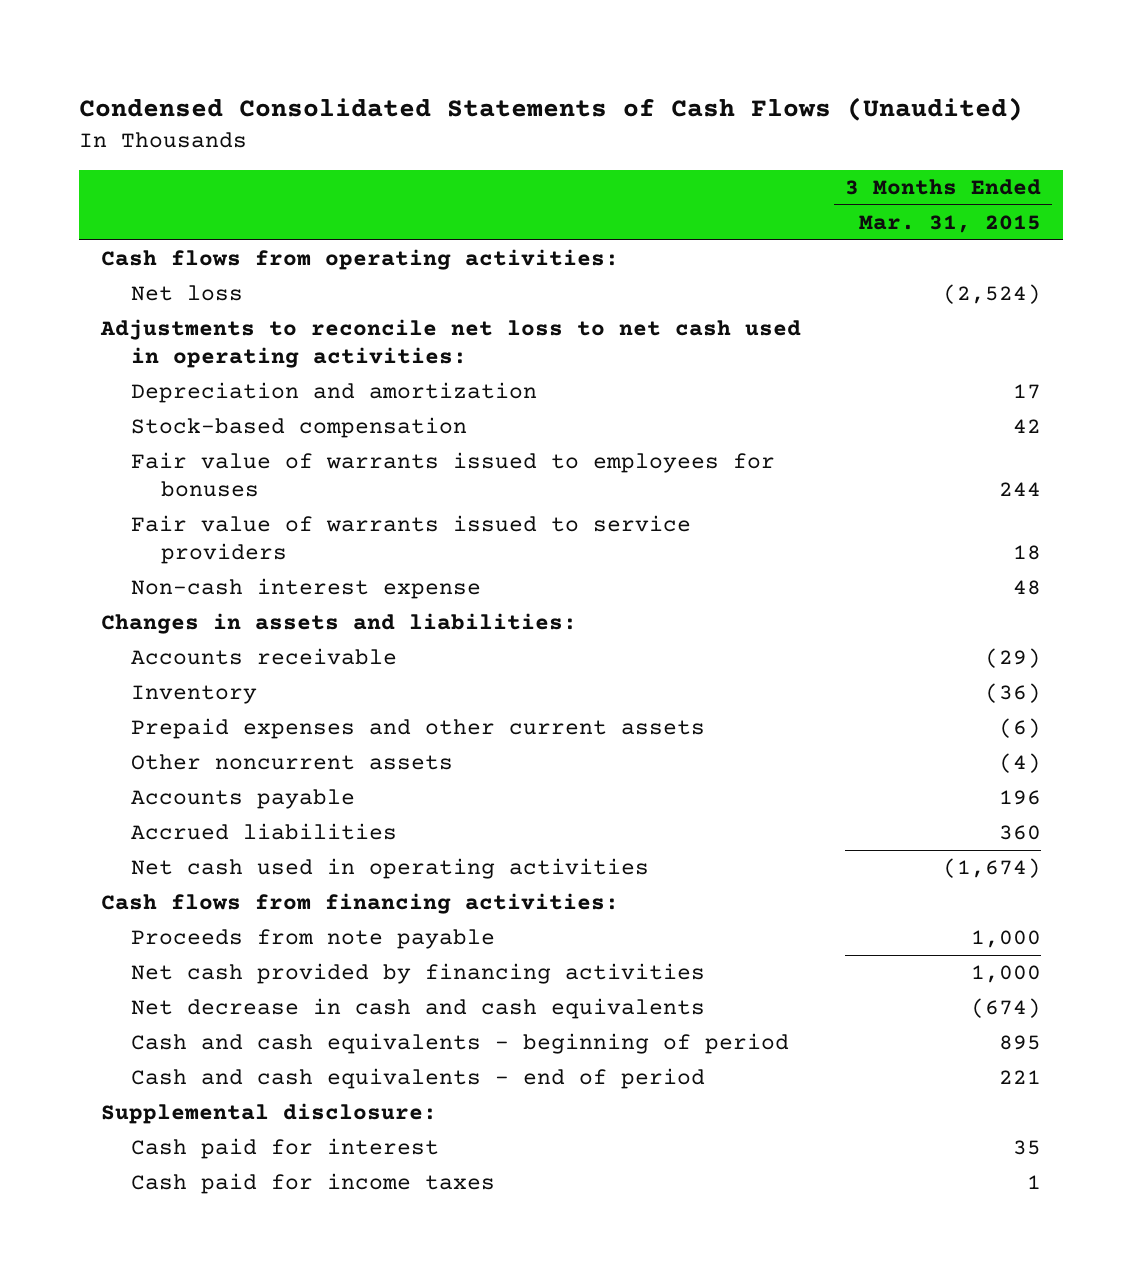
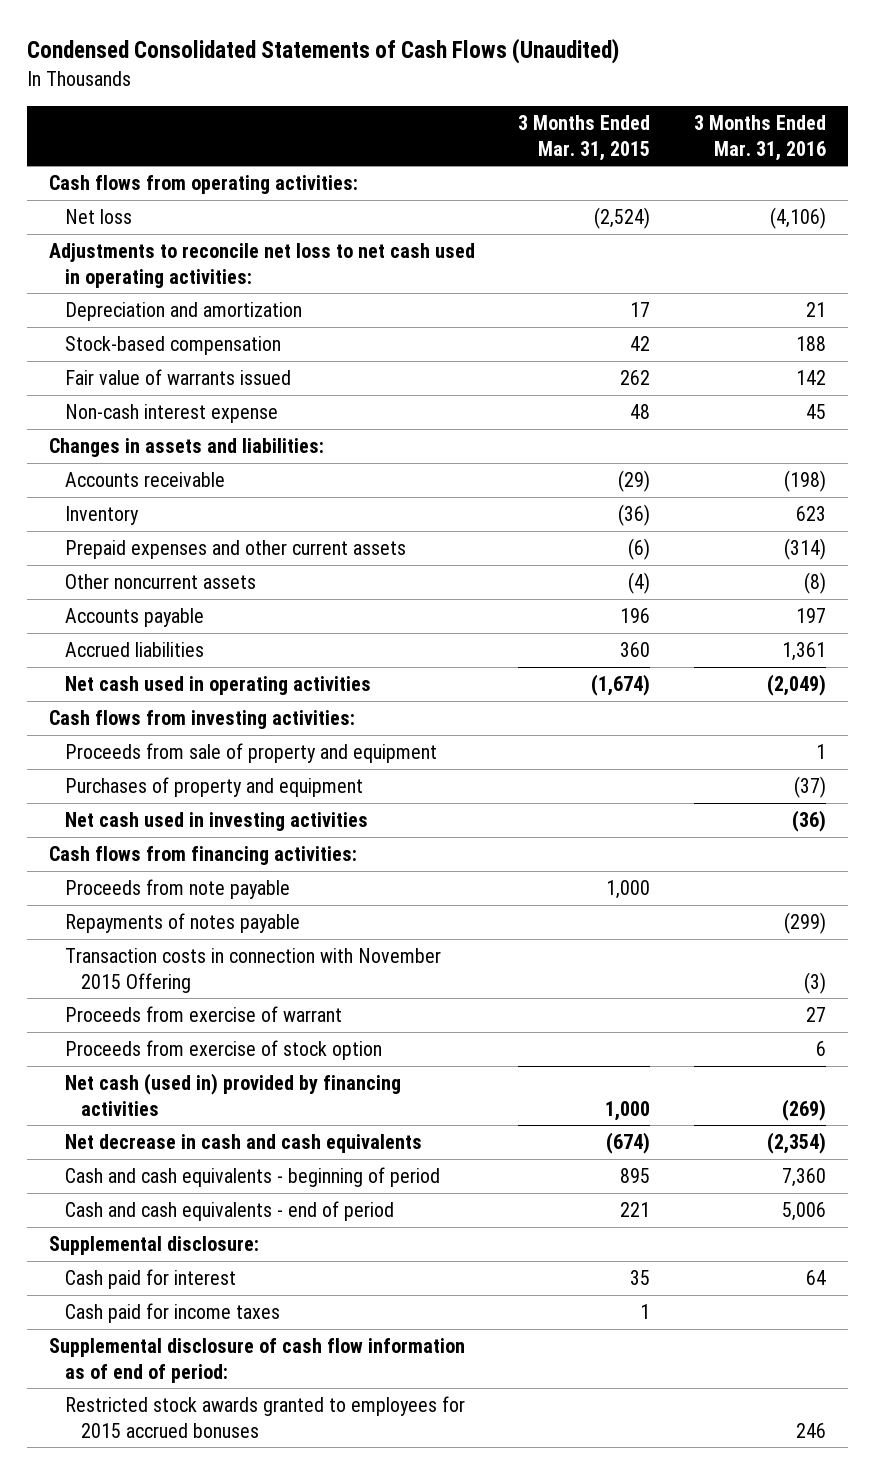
- | 3 Months Ended Mar. 31, 2015
+ | 3 Months Ended Mar. 31, 2015 | 3 Months Ended Mar. 31, 2016
- Fair value of warrants issued to employees for bonuses | 244
- Fair value of warrants issued to service providers | 18
+ Fair value of warrants issued | 262 | 142
+ Cash flows from investing activities:
+ Proceeds from sale of property and equipment | | 1
+ Purchases of property and equipment | | (37)
+ Net cash used in investing activities | | (36)
- Net cash provided by financing activities | 1,000
+ Repayments of notes payable | | (299)
+ Transaction costs in connection with November 2015 Offering | | (3)
+ Proceeds from exercise of warrant | | 27
+ Proceeds from exercise of stock option | | 6
+ Net cash (used in) provided by financing activities | 1,000 | (269)
+ Supplemental disclosure of cash flow information as of end of period:
+ Restricted stock awards granted to employees for 2015 accrued bonuses | | 246

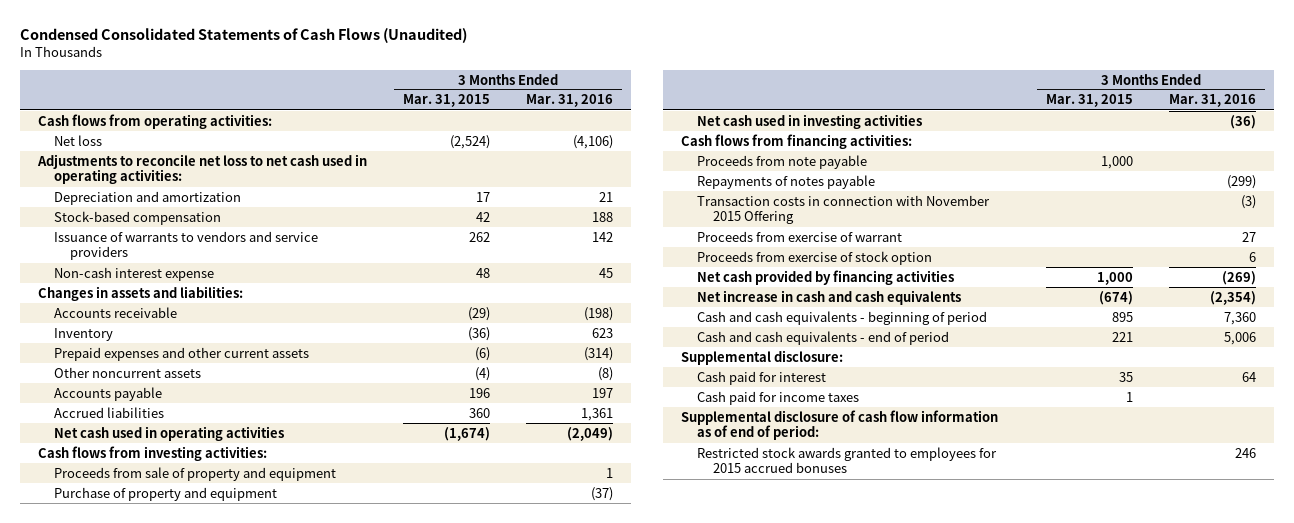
- Fair value of warrants issued | 262 | 142
+ Issuance of warrants to vendors and service providers | 262 | 142
- Purchases of property and equipment | | (37)
+ Purchase of property and equipment | | (37)
- Net cash (used in) provided by financing activities | 1,000 | (269)
- Net decrease in cash and cash equivalents | (674) | (2,354)
+ Net cash provided by financing activities | 1,000 | (269)
+ Net increase in cash and cash equivalents | (674) | (2,354)

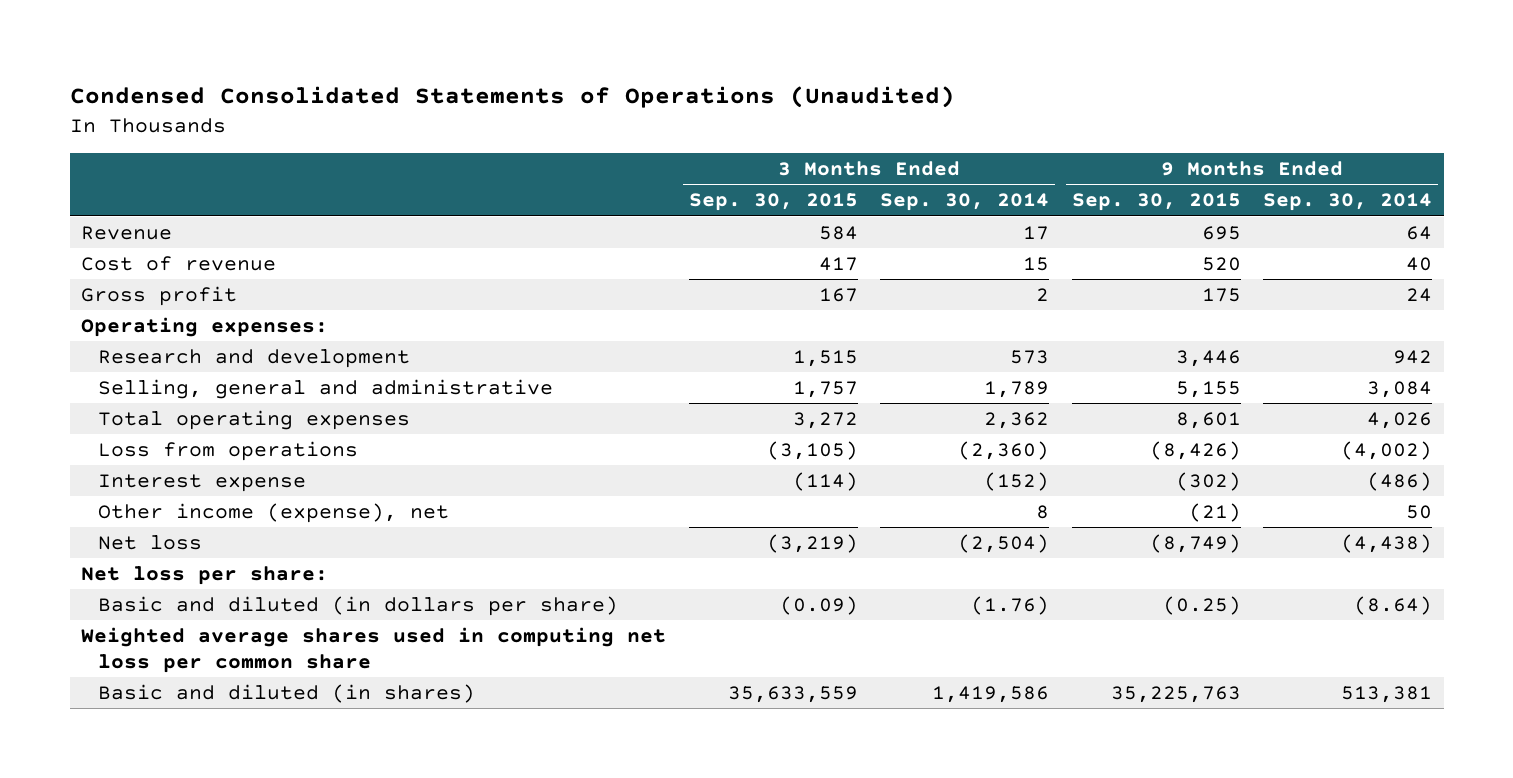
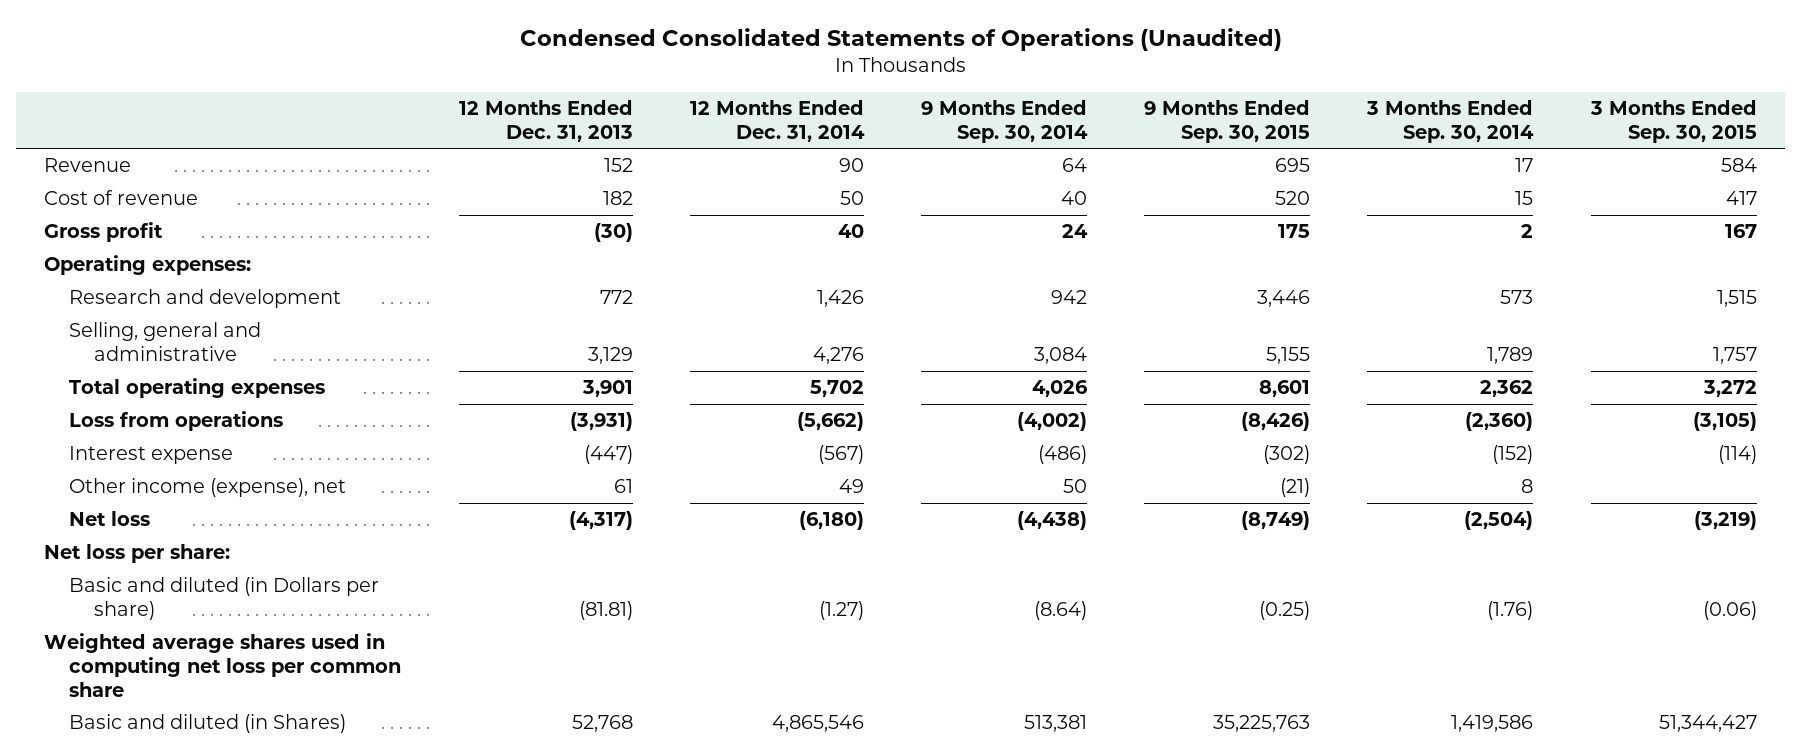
- | 3 Months Ended Sep. 30, 2015 | 3 Months Ended Sep. 30, 2014 | 9 Months Ended Sep. 30, 2015 | 9 Months Ended Sep. 30, 2014
+ | 12 Months Ended Dec. 31, 2013 | 12 Months Ended Dec. 31, 2014 | 9 Months Ended Sep. 30, 2014 | 9 Months Ended Sep. 30, 2015 | 3 Months Ended Sep. 30, 2014 | 3 Months Ended Sep. 30, 2015
- Basic and diluted (in dollars per share) | (0.09) | (1.76) | (0.25) | (8.64)
+ Basic and diluted (in Dollars per share) | (81.81) | (1.27) | (8.64) | (0.25) | (1.76) | (0.06)
- Basic and diluted (in shares) | 35,633,559 | 1,419,586 | 35,225,763 | 513,381
+ Basic and diluted (in Shares) | 52,768 | 4,865,546 | 513,381 | 35,225,763 | 1,419,586 | 51,344,427

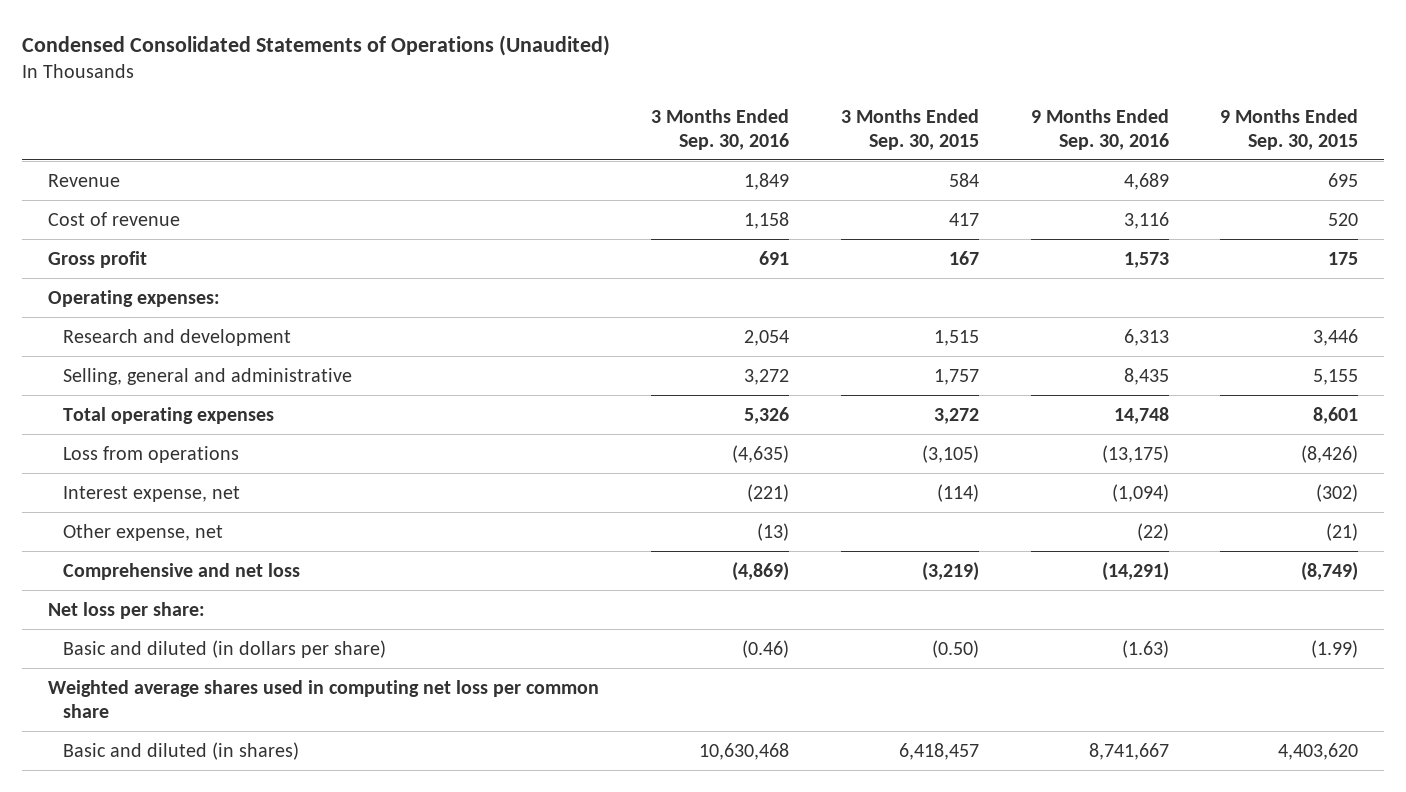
- | 12 Months Ended Dec. 31, 2013 | 12 Months Ended Dec. 31, 2014 | 9 Months Ended Sep. 30, 2014 | 9 Months Ended Sep. 30, 2015 | 3 Months Ended Sep. 30, 2014 | 3 Months Ended Sep. 30, 2015
+ | 3 Months Ended Sep. 30, 2016 | 3 Months Ended Sep. 30, 2015 | 9 Months Ended Sep. 30, 2016 | 9 Months Ended Sep. 30, 2015
- Interest expense | (447) | (567) | (486) | (302) | (152) | (114)
- Other income (expense), net | 61 | 49 | 50 | (21) | 8 |
- Net loss | (4,317) | (6,180) | (4,438) | (8,749) | (2,504) | (3,219)
+ Interest expense, net | (221) | (114) | (1,094) | (302)
+ Other expense, net | (13) | | (22) | (21)
+ Comprehensive and net loss | (4,869) | (3,219) | (14,291) | (8,749)
- Basic and diluted (in Dollars per share) | (81.81) | (1.27) | (8.64) | (0.25) | (1.76) | (0.06)
+ Basic and diluted (in dollars per share) | (0.46) | (0.50) | (1.63) | (1.99)
- Basic and diluted (in Shares) | 52,768 | 4,865,546 | 513,381 | 35,225,763 | 1,419,586 | 51,344,427
+ Basic and diluted (in shares) | 10,630,468 | 6,418,457 | 8,741,667 | 4,403,620

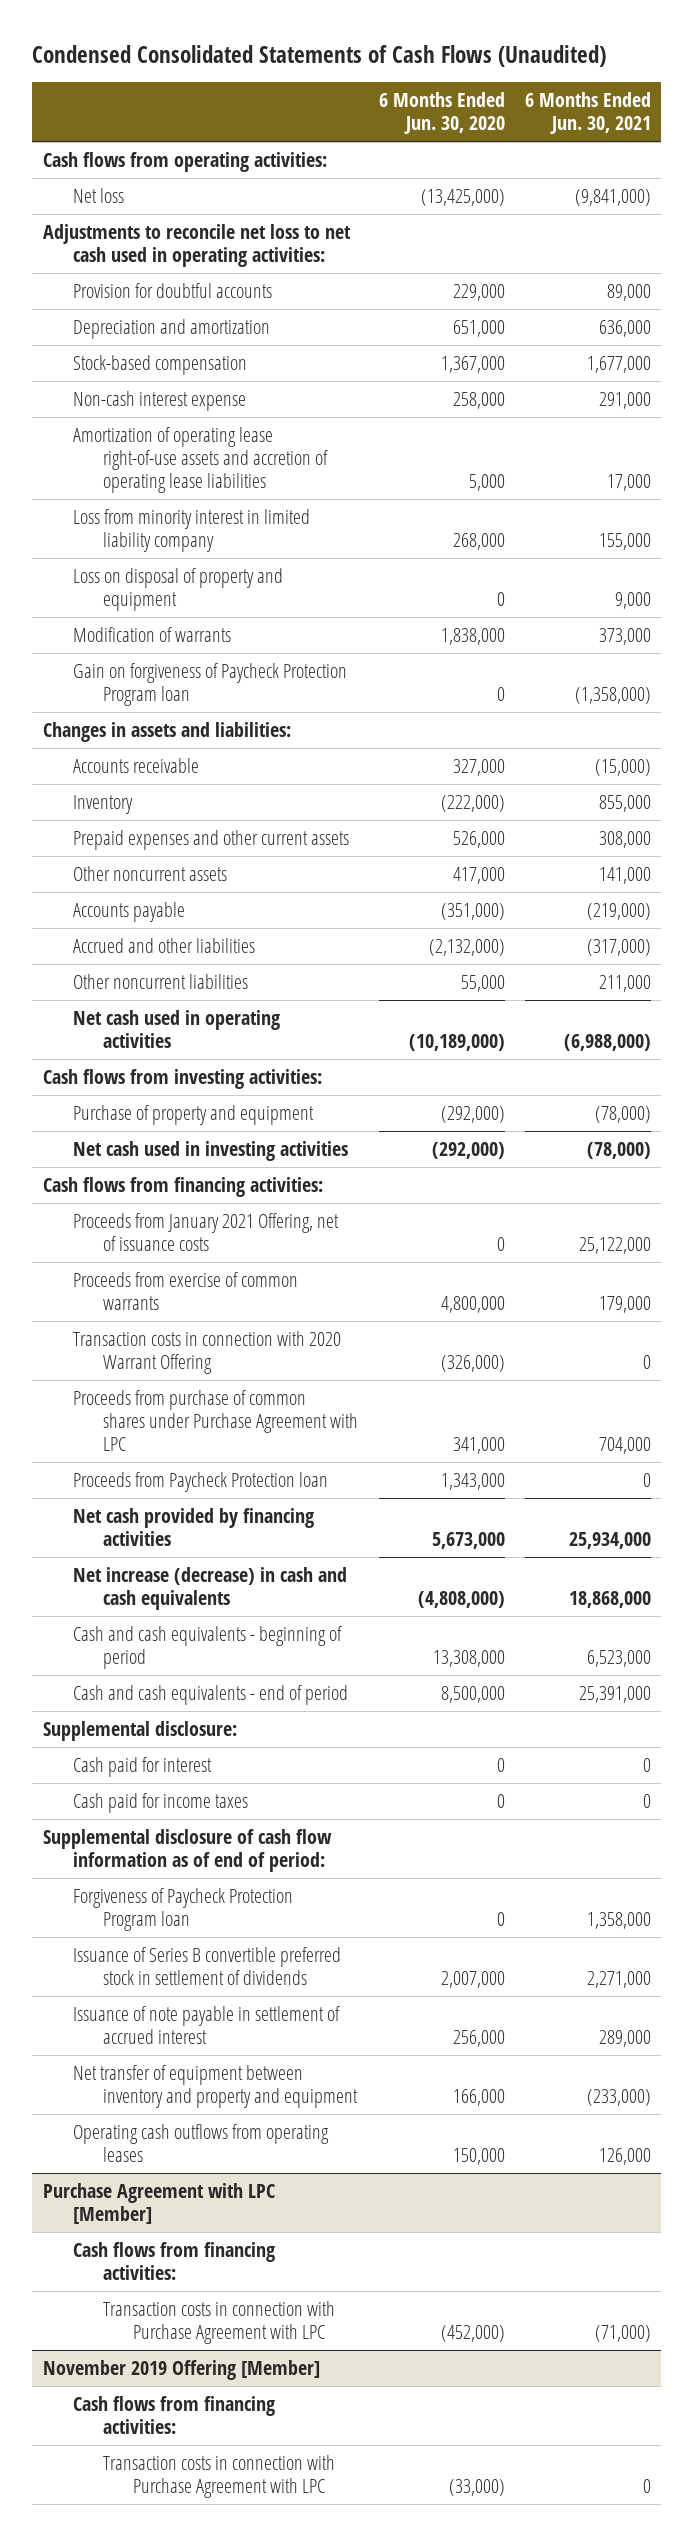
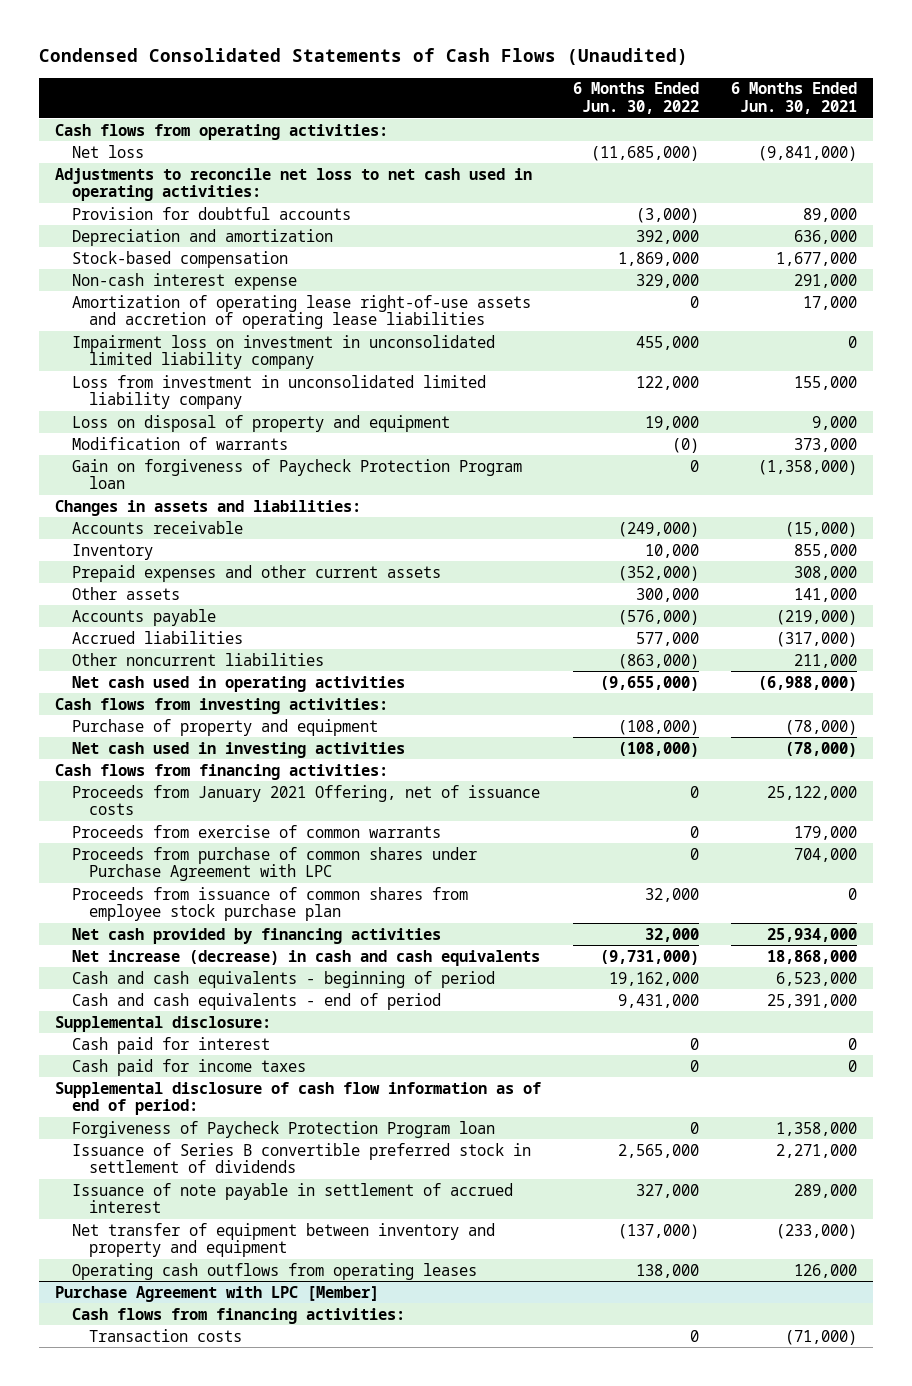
- | 6 Months Ended Jun. 30, 2020 | 6 Months Ended Jun. 30, 2021
+ | 6 Months Ended Jun. 30, 2022 | 6 Months Ended Jun. 30, 2021
- Loss from minority interest in limited liability company | 268,000 | 155,000
+ Impairment loss on investment in unconsolidated limited liability company | 455,000 | 0
+ Loss from investment in unconsolidated limited liability company | 122,000 | 155,000
- Other noncurrent assets | 417,000 | 141,000
+ Other assets | 300,000 | 141,000
- Accrued and other liabilities | (2,132,000) | (317,000)
+ Accrued liabilities | 577,000 | (317,000)
- Transaction costs in connection with 2020 Warrant Offering | (326,000) | 0
- Proceeds from Paycheck Protection loan | 1,343,000 | 0
+ Proceeds from issuance of common shares from employee stock purchase plan | 32,000 | 0
@ Purchase Agreement with LPC [Member]
- Transaction costs in connection with Purchase Agreement with LPC | (452,000) | (71,000)
- November 2019 Offering [Member]
- Cash flows from financing activities:
- Transaction costs in connection with Purchase Agreement with LPC | (33,000) | 0
@ Purchase Agreement with LPC [Member]
+ Transaction costs | 0 | (71,000)

